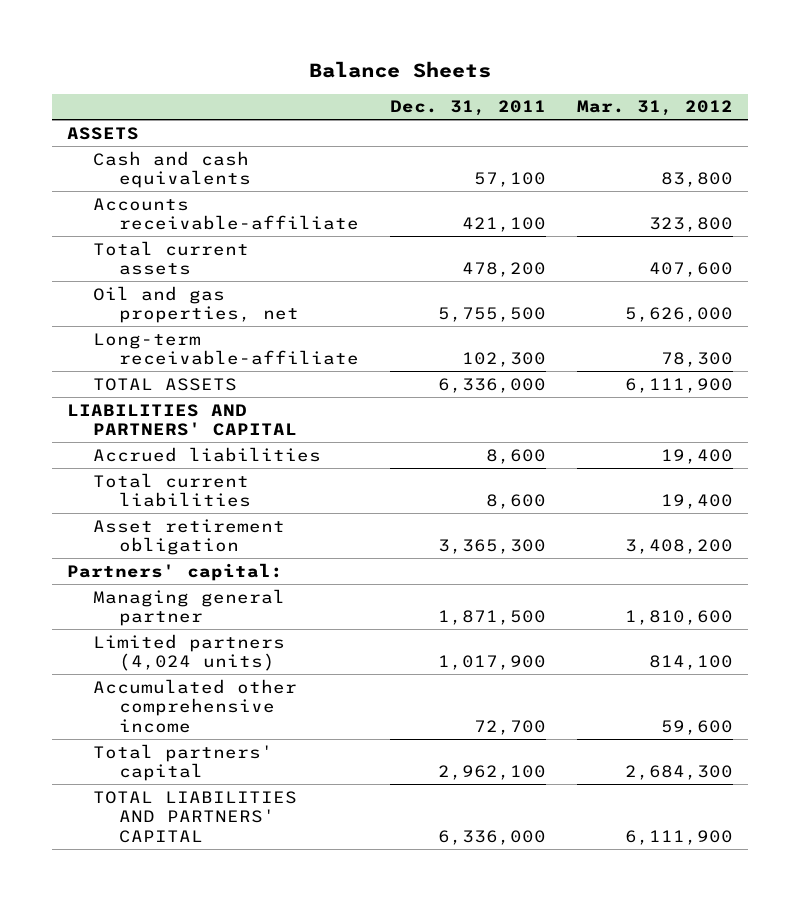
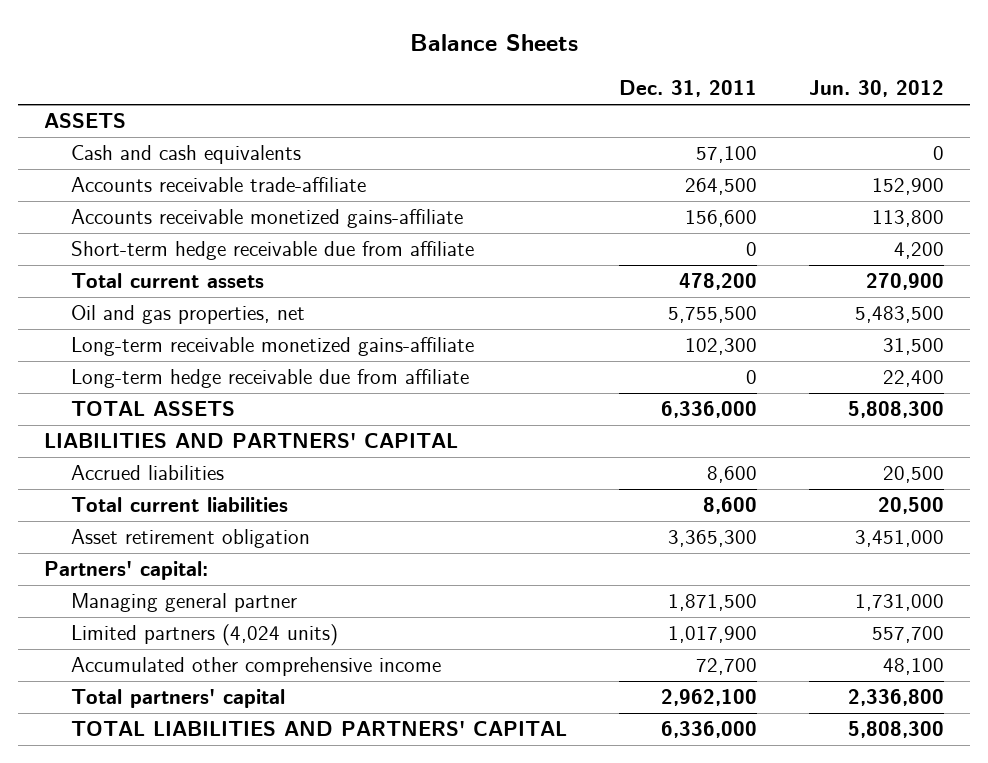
- | Dec. 31, 2011 | Mar. 31, 2012
+ | Dec. 31, 2011 | Jun. 30, 2012
- Accounts receivable-affiliate | 421,100 | 323,800
+ Accounts receivable trade-affiliate | 264,500 | 152,900
+ Accounts receivable monetized gains-affiliate | 156,600 | 113,800
+ Short-term hedge receivable due from affiliate | 0 | 4,200
- Long-term receivable-affiliate | 102,300 | 78,300
+ Long-term receivable monetized gains-affiliate | 102,300 | 31,500
+ Long-term hedge receivable due from affiliate | 0 | 22,400

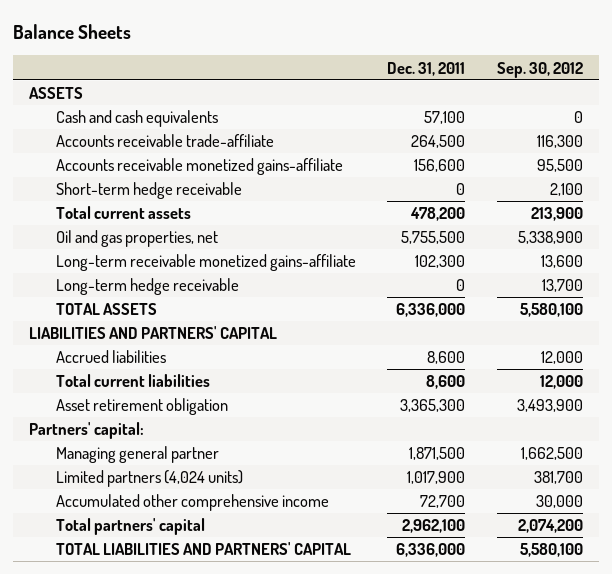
- | Dec. 31, 2011 | Jun. 30, 2012
+ | Dec. 31, 2011 | Sep. 30, 2012
- Short-term hedge receivable due from affiliate | 0 | 4,200
+ Short-term hedge receivable | 0 | 2,100
- Long-term hedge receivable due from affiliate | 0 | 22,400
+ Long-term hedge receivable | 0 | 13,700

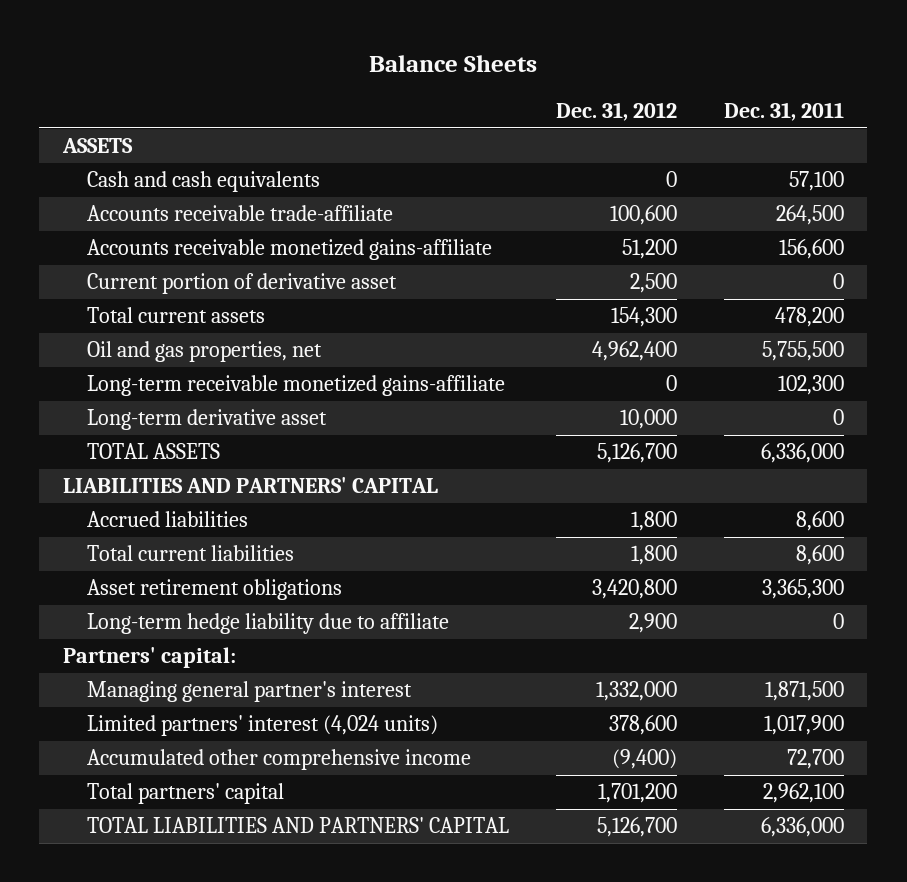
- | Dec. 31, 2011 | Sep. 30, 2012
+ | Dec. 31, 2012 | Dec. 31, 2011
- Short-term hedge receivable | 0 | 2,100
+ Current portion of derivative asset | 2,500 | 0
- Long-term hedge receivable | 0 | 13,700
+ Long-term derivative asset | 10,000 | 0
- Asset retirement obligation | 3,365,300 | 3,493,900
+ Asset retirement obligations | 3,420,800 | 3,365,300
+ Long-term hedge liability due to affiliate | 2,900 | 0
- Managing general partner | 1,871,500 | 1,662,500
- Limited partners (4,024 units) | 1,017,900 | 381,700
+ Managing general partner's interest | 1,332,000 | 1,871,500
+ Limited partners' interest (4,024 units) | 378,600 | 1,017,900

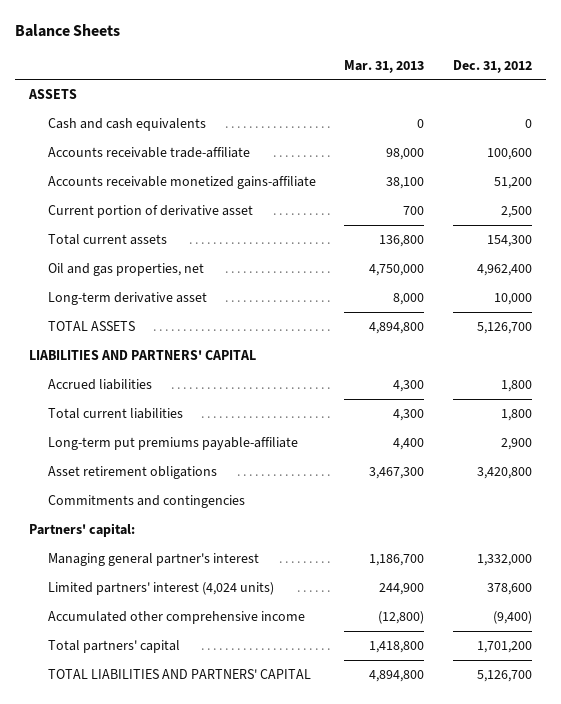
- | Dec. 31, 2012 | Dec. 31, 2011
+ | Mar. 31, 2013 | Dec. 31, 2012
- Long-term receivable monetized gains-affiliate | 0 | 102,300
+ Long-term put premiums payable-affiliate | 4,400 | 2,900
- Long-term hedge liability due to affiliate | 2,900 | 0
+ Commitments and contingencies

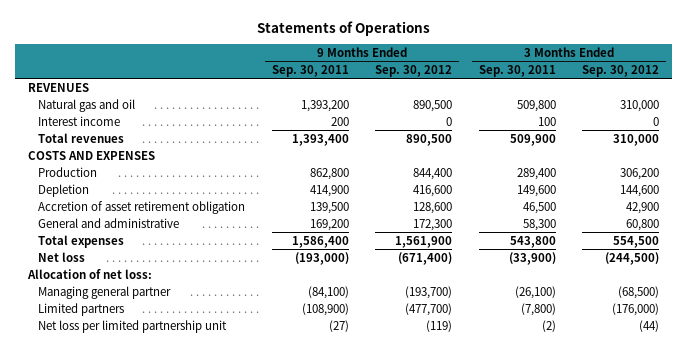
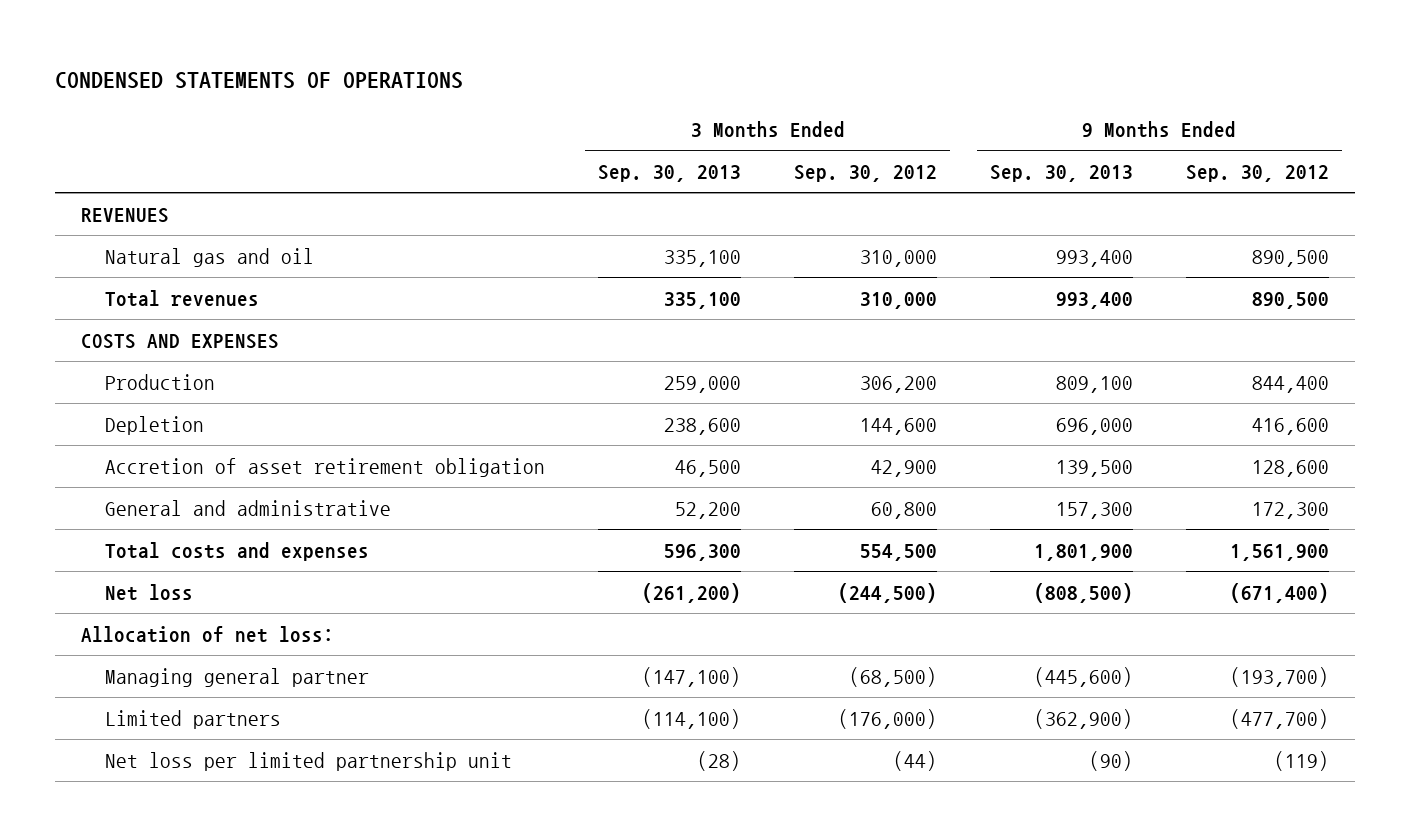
- Statements of Operations
+ CONDENSED STATEMENTS OF OPERATIONS
- | 9 Months Ended Sep. 30, 2011 | 9 Months Ended Sep. 30, 2012 | 3 Months Ended Sep. 30, 2011 | 3 Months Ended Sep. 30, 2012
+ | 3 Months Ended Sep. 30, 2013 | 3 Months Ended Sep. 30, 2012 | 9 Months Ended Sep. 30, 2013 | 9 Months Ended Sep. 30, 2012
- Interest income | 200 | 0 | 100 | 0
- Total expenses | 1,586,400 | 1,561,900 | 543,800 | 554,500
+ Total costs and expenses | 596,300 | 554,500 | 1,801,900 | 1,561,900

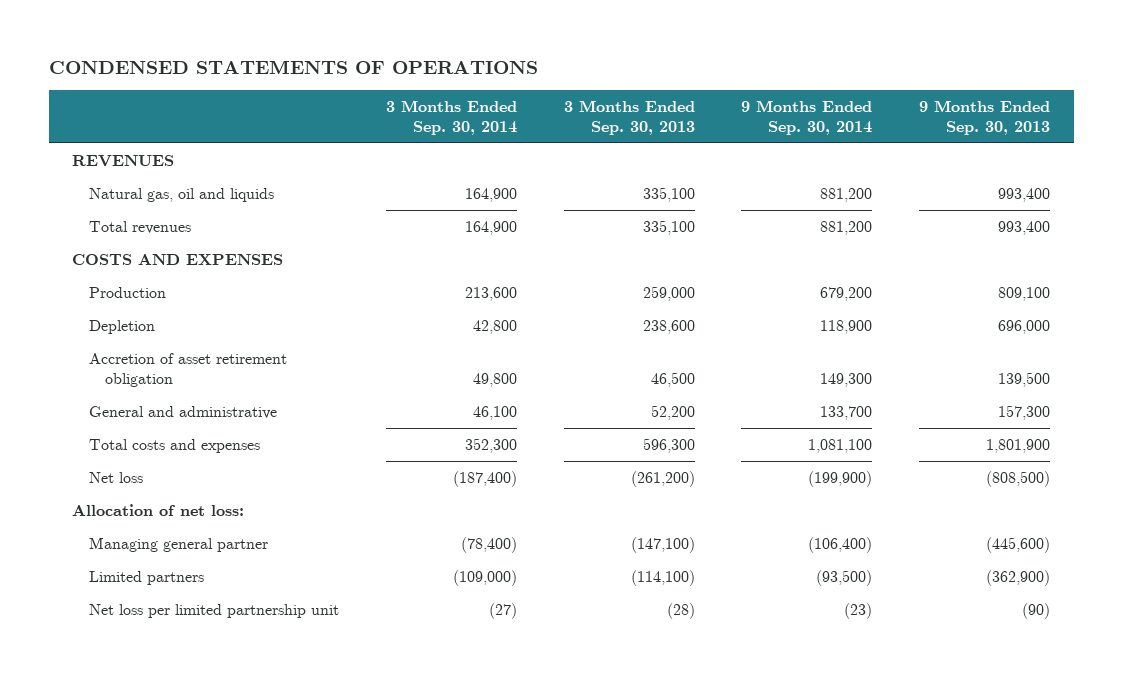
- | 3 Months Ended Sep. 30, 2013 | 3 Months Ended Sep. 30, 2012 | 9 Months Ended Sep. 30, 2013 | 9 Months Ended Sep. 30, 2012
+ | 3 Months Ended Sep. 30, 2014 | 3 Months Ended Sep. 30, 2013 | 9 Months Ended Sep. 30, 2014 | 9 Months Ended Sep. 30, 2013
- Natural gas and oil | 335,100 | 310,000 | 993,400 | 890,500
+ Natural gas, oil and liquids | 164,900 | 335,100 | 881,200 | 993,400

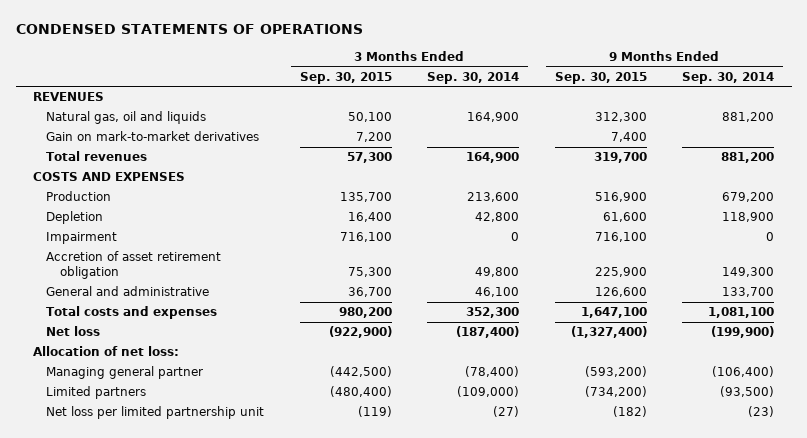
- | 3 Months Ended Sep. 30, 2014 | 3 Months Ended Sep. 30, 2013 | 9 Months Ended Sep. 30, 2014 | 9 Months Ended Sep. 30, 2013
+ | 3 Months Ended Sep. 30, 2015 | 3 Months Ended Sep. 30, 2014 | 9 Months Ended Sep. 30, 2015 | 9 Months Ended Sep. 30, 2014
+ Gain on mark-to-market derivatives | 7,200 | | 7,400 |
+ Impairment | 716,100 | 0 | 716,100 | 0

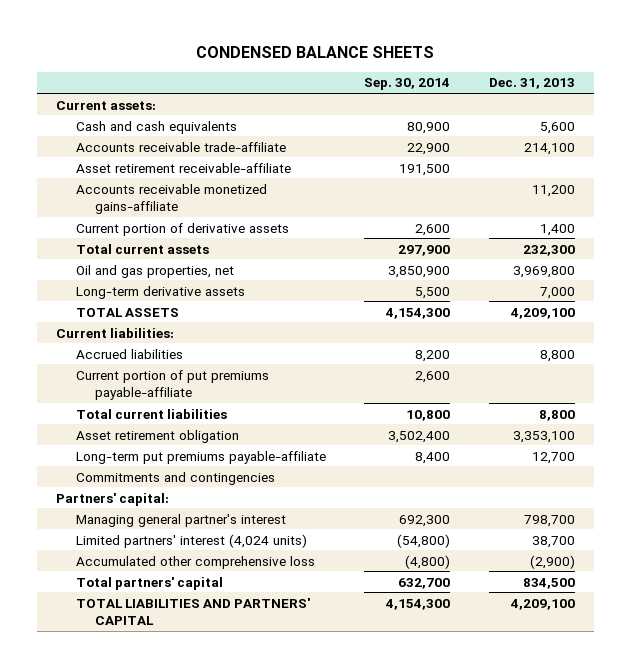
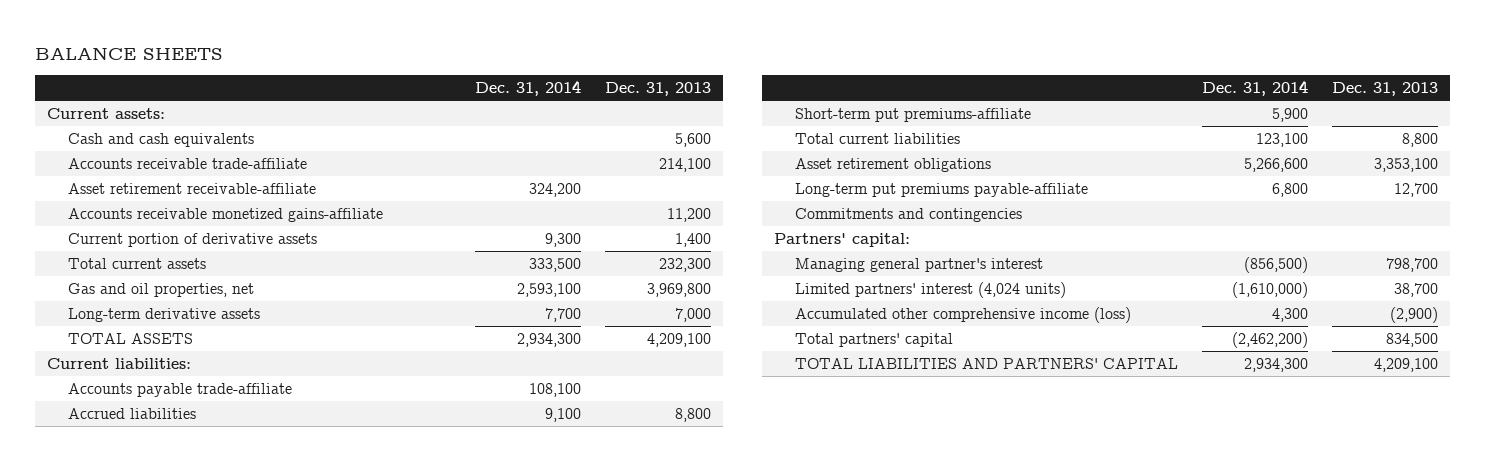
- CONDENSED BALANCE SHEETS
+ BALANCE SHEETS
- | Sep. 30, 2014 | Dec. 31, 2013
+ | Dec. 31, 2014 | Dec. 31, 2013
- Oil and gas properties, net | 3,850,900 | 3,969,800
+ Gas and oil properties, net | 2,593,100 | 3,969,800
+ Accounts payable trade-affiliate | 108,100 |
- Current portion of put premiums payable-affiliate | 2,600 |
+ Short-term put premiums-affiliate | 5,900 |
- Asset retirement obligation | 3,502,400 | 3,353,100
+ Asset retirement obligations | 5,266,600 | 3,353,100
- Accumulated other comprehensive loss | (4,800) | (2,900)
+ Accumulated other comprehensive income (loss) | 4,300 | (2,900)

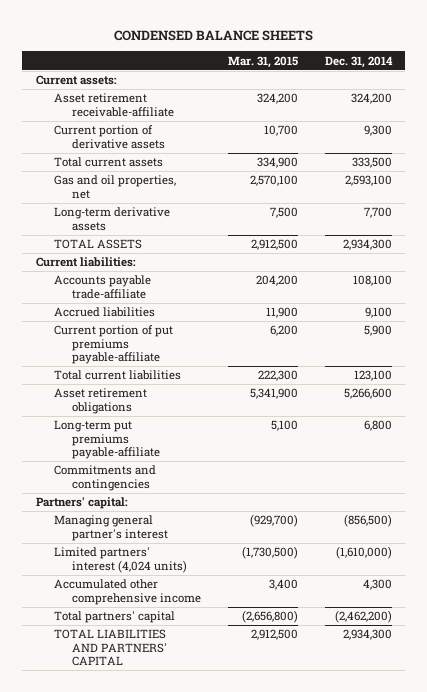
- BALANCE SHEETS
+ CONDENSED BALANCE SHEETS
- | Dec. 31, 2014 | Dec. 31, 2013
+ | Mar. 31, 2015 | Dec. 31, 2014
- Cash and cash equivalents | | 5,600
- Accounts receivable trade-affiliate | | 214,100
- Accounts receivable monetized gains-affiliate | | 11,200
- Short-term put premiums-affiliate | 5,900 |
+ Current portion of put premiums payable-affiliate | 6,200 | 5,900
- Accumulated other comprehensive income (loss) | 4,300 | (2,900)
+ Accumulated other comprehensive income | 3,400 | 4,300

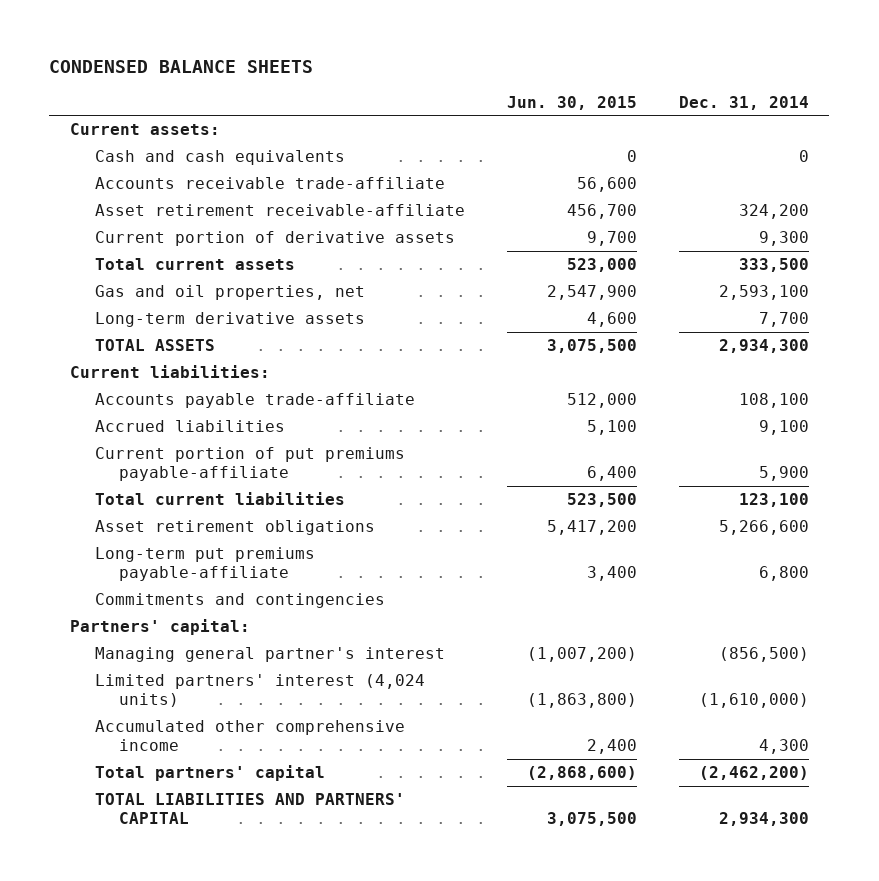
- | Mar. 31, 2015 | Dec. 31, 2014
+ | Jun. 30, 2015 | Dec. 31, 2014
+ Cash and cash equivalents | 0 | 0
+ Accounts receivable trade-affiliate | 56,600 |

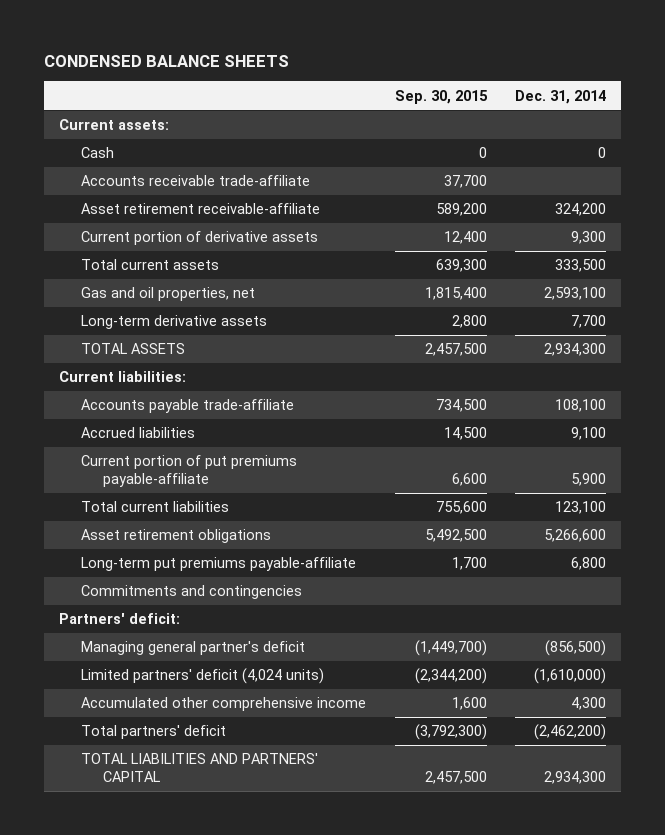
- | Jun. 30, 2015 | Dec. 31, 2014
+ | Sep. 30, 2015 | Dec. 31, 2014
- Cash and cash equivalents | 0 | 0
+ Cash | 0 | 0
- Partners' capital:
- Managing general partner's interest | (1,007,200) | (856,500)
- Limited partners' interest (4,024 units) | (1,863,800) | (1,610,000)
+ Partners' deficit:
+ Managing general partner's deficit | (1,449,700) | (856,500)
+ Limited partners' deficit (4,024 units) | (2,344,200) | (1,610,000)
- Total partners' capital | (2,868,600) | (2,462,200)
+ Total partners' deficit | (3,792,300) | (2,462,200)

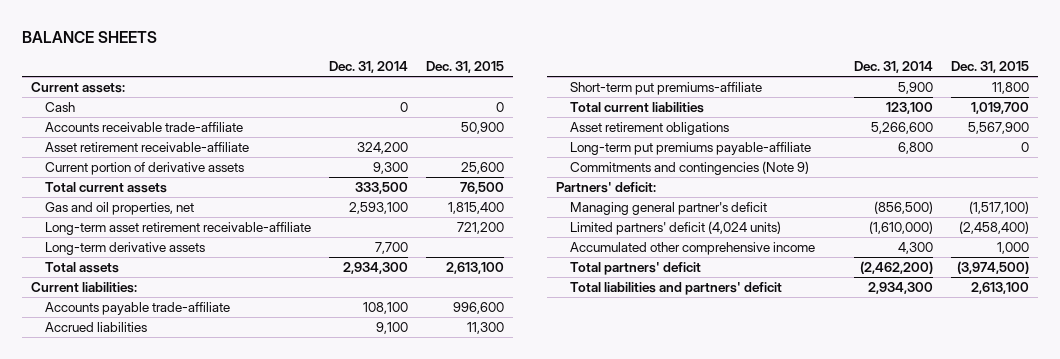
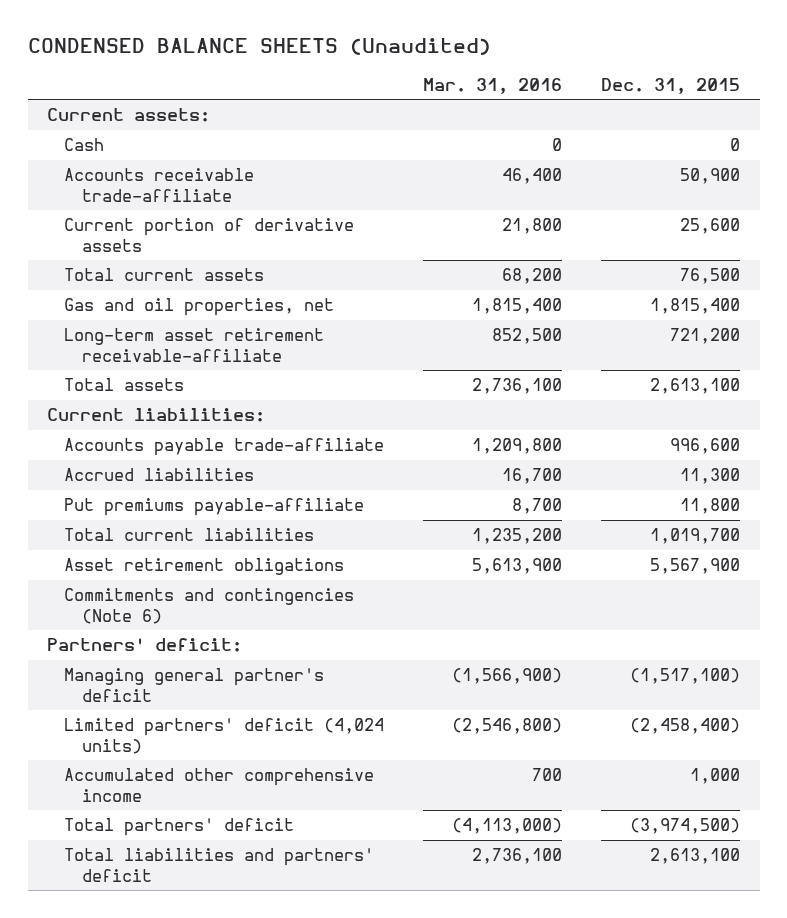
- BALANCE SHEETS
+ CONDENSED BALANCE SHEETS (Unaudited)
- | Dec. 31, 2014 | Dec. 31, 2015
+ | Mar. 31, 2016 | Dec. 31, 2015
- Asset retirement receivable-affiliate | 324,200 |
- Long-term derivative assets | 7,700 |
- Short-term put premiums-affiliate | 5,900 | 11,800
+ Put premiums payable-affiliate | 8,700 | 11,800
- Long-term put premiums payable-affiliate | 6,800 | 0
- Commitments and contingencies (Note 9)
+ Commitments and contingencies (Note 6)

